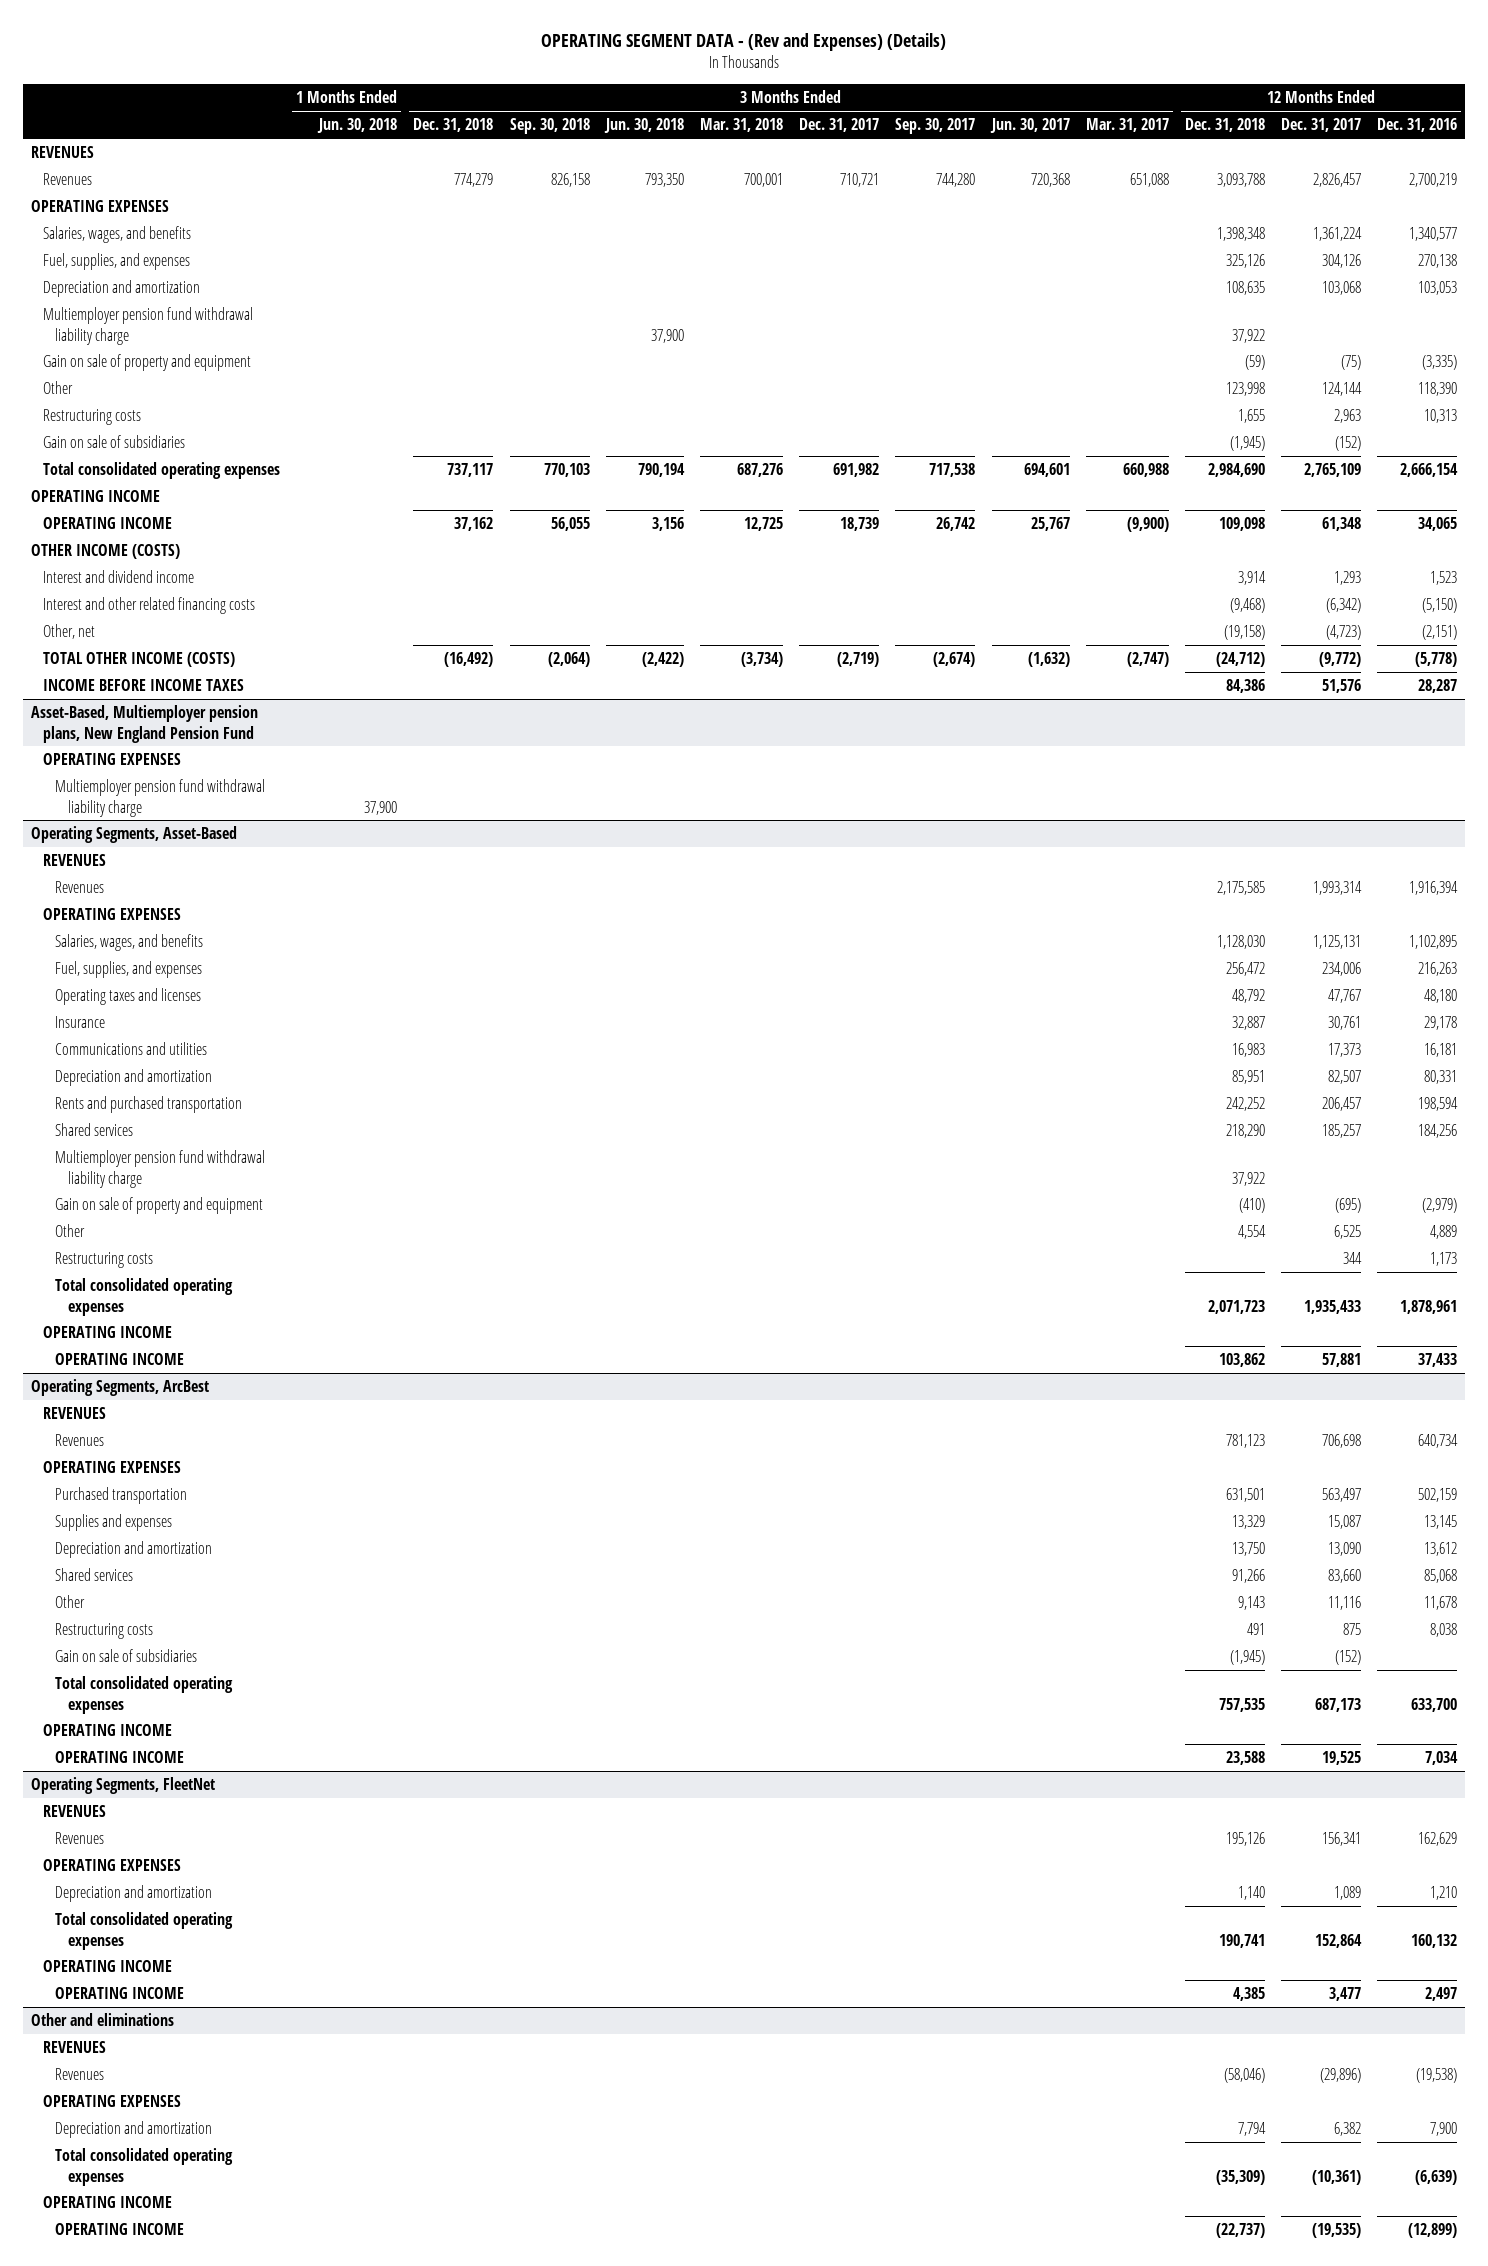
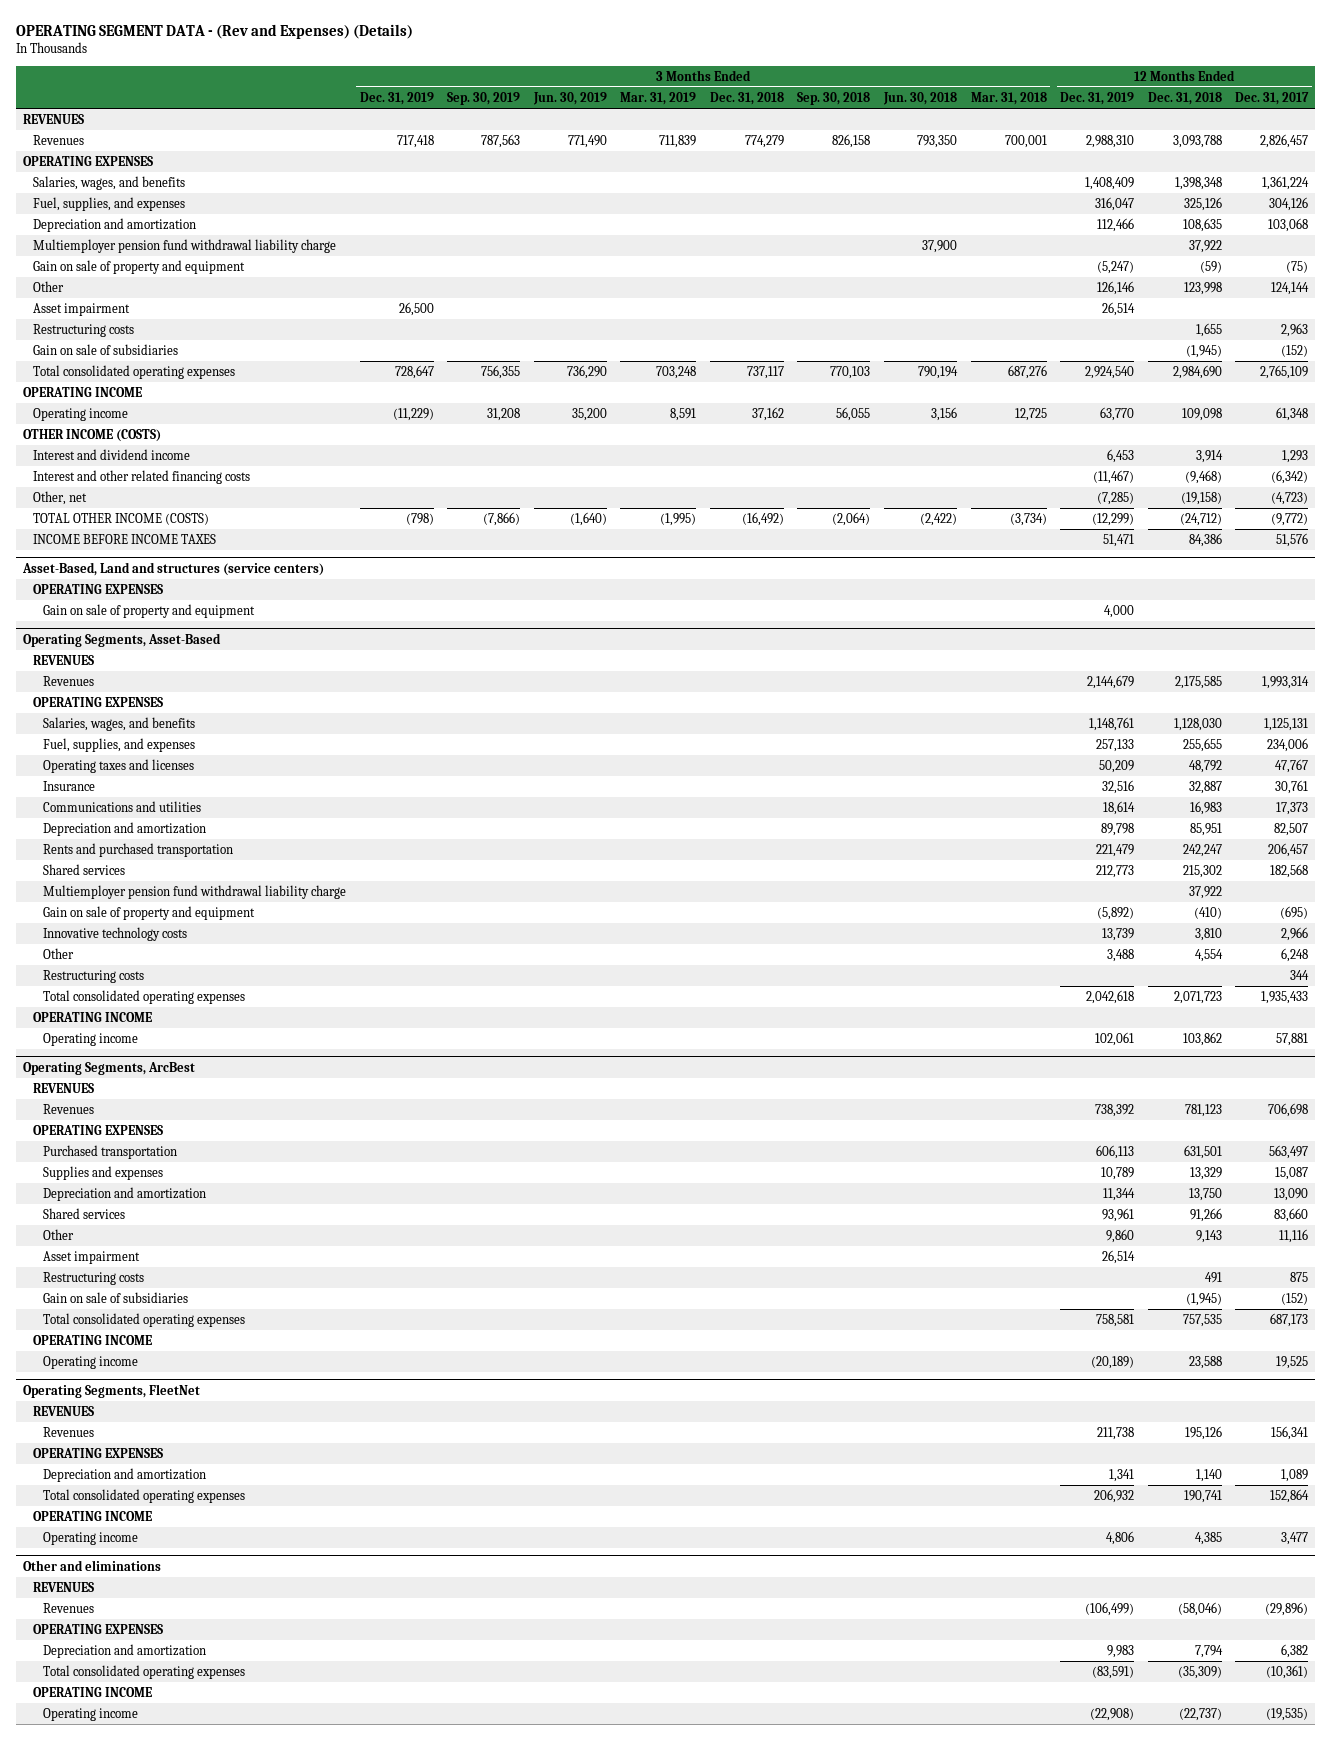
- | 1 Months Ended Jun. 30, 2018 | 3 Months Ended Dec. 31, 2018 | 3 Months Ended Sep. 30, 2018 | 3 Months Ended Jun. 30, 2018 | 3 Months Ended Mar. 31, 2018 | 3 Months Ended Dec. 31, 2017 | 3 Months Ended Sep. 30, 2017 | 3 Months Ended Jun. 30, 2017 | 3 Months Ended Mar. 31, 2017 | 12 Months Ended Dec. 31, 2018 | 12 Months Ended Dec. 31, 2017 | 12 Months Ended Dec. 31, 2016
+ | 3 Months Ended Dec. 31, 2019 | 3 Months Ended Sep. 30, 2019 | 3 Months Ended Jun. 30, 2019 | 3 Months Ended Mar. 31, 2019 | 3 Months Ended Dec. 31, 2018 | 3 Months Ended Sep. 30, 2018 | 3 Months Ended Jun. 30, 2018 | 3 Months Ended Mar. 31, 2018 | 12 Months Ended Dec. 31, 2019 | 12 Months Ended Dec. 31, 2018 | 12 Months Ended Dec. 31, 2017
+ Asset impairment | 26,500 | | | | | | | | 26,514 | |
- OPERATING INCOME | | 37,162 | 56,055 | 3,156 | 12,725 | 18,739 | 26,742 | 25,767 | (9,900) | 109,098 | 61,348 | 34,065
+ Operating income | (11,229) | 31,208 | 35,200 | 8,591 | 37,162 | 56,055 | 3,156 | 12,725 | 63,770 | 109,098 | 61,348
- Asset-Based, Multiemployer pension plans, New England Pension Fund
+ Asset-Based, Land and structures (service centers)
- Multiemployer pension fund withdrawal liability charge | 37,900 | | | | | | | | | | |
+ Gain on sale of property and equipment | | | | | | | | | 4,000 | |
@ Operating Segments, Asset-Based
- Fuel, supplies, and expenses | | | | | | | | | | 256,472 | 234,006 | 216,263
+ Fuel, supplies, and expenses | | | | | | | | | 257,133 | 255,655 | 234,006
- Rents and purchased transportation | | | | | | | | | | 242,252 | 206,457 | 198,594
- Shared services | | | | | | | | | | 218,290 | 185,257 | 184,256
+ Rents and purchased transportation | | | | | | | | | 221,479 | 242,247 | 206,457
+ Shared services | | | | | | | | | 212,773 | 215,302 | 182,568
- Other | | | | | | | | | | 4,554 | 6,525 | 4,889
+ Innovative technology costs | | | | | | | | | 13,739 | 3,810 | 2,966
+ Other | | | | | | | | | 3,488 | 4,554 | 6,248
- OPERATING INCOME | | | | | | | | | | 103,862 | 57,881 | 37,433
+ Operating income | | | | | | | | | 102,061 | 103,862 | 57,881
@ Operating Segments, ArcBest
+ Asset impairment | | | | | | | | | 26,514 | |
- OPERATING INCOME | | | | | | | | | | 23,588 | 19,525 | 7,034
+ Operating income | | | | | | | | | (20,189) | 23,588 | 19,525
@ Operating Segments, FleetNet
- OPERATING INCOME | | | | | | | | | | 4,385 | 3,477 | 2,497
+ Operating income | | | | | | | | | 4,806 | 4,385 | 3,477
@ Other and eliminations
- OPERATING INCOME | | | | | | | | | | (22,737) | (19,535) | (12,899)
+ Operating income | | | | | | | | | (22,908) | (22,737) | (19,535)

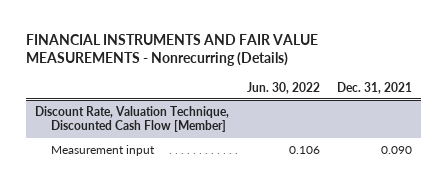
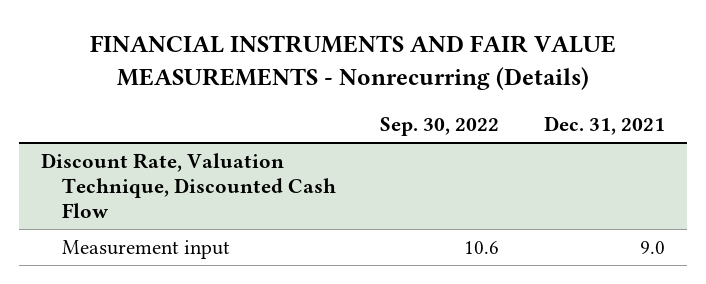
- | Jun. 30, 2022 | Dec. 31, 2021
+ | Sep. 30, 2022 | Dec. 31, 2021
- Discount Rate, Valuation Technique, Discounted Cash Flow [Member]
- Measurement input | 0.106 | 0.090
+ Discount Rate, Valuation Technique, Discounted Cash Flow
+ Measurement input | 10.6 | 9.0

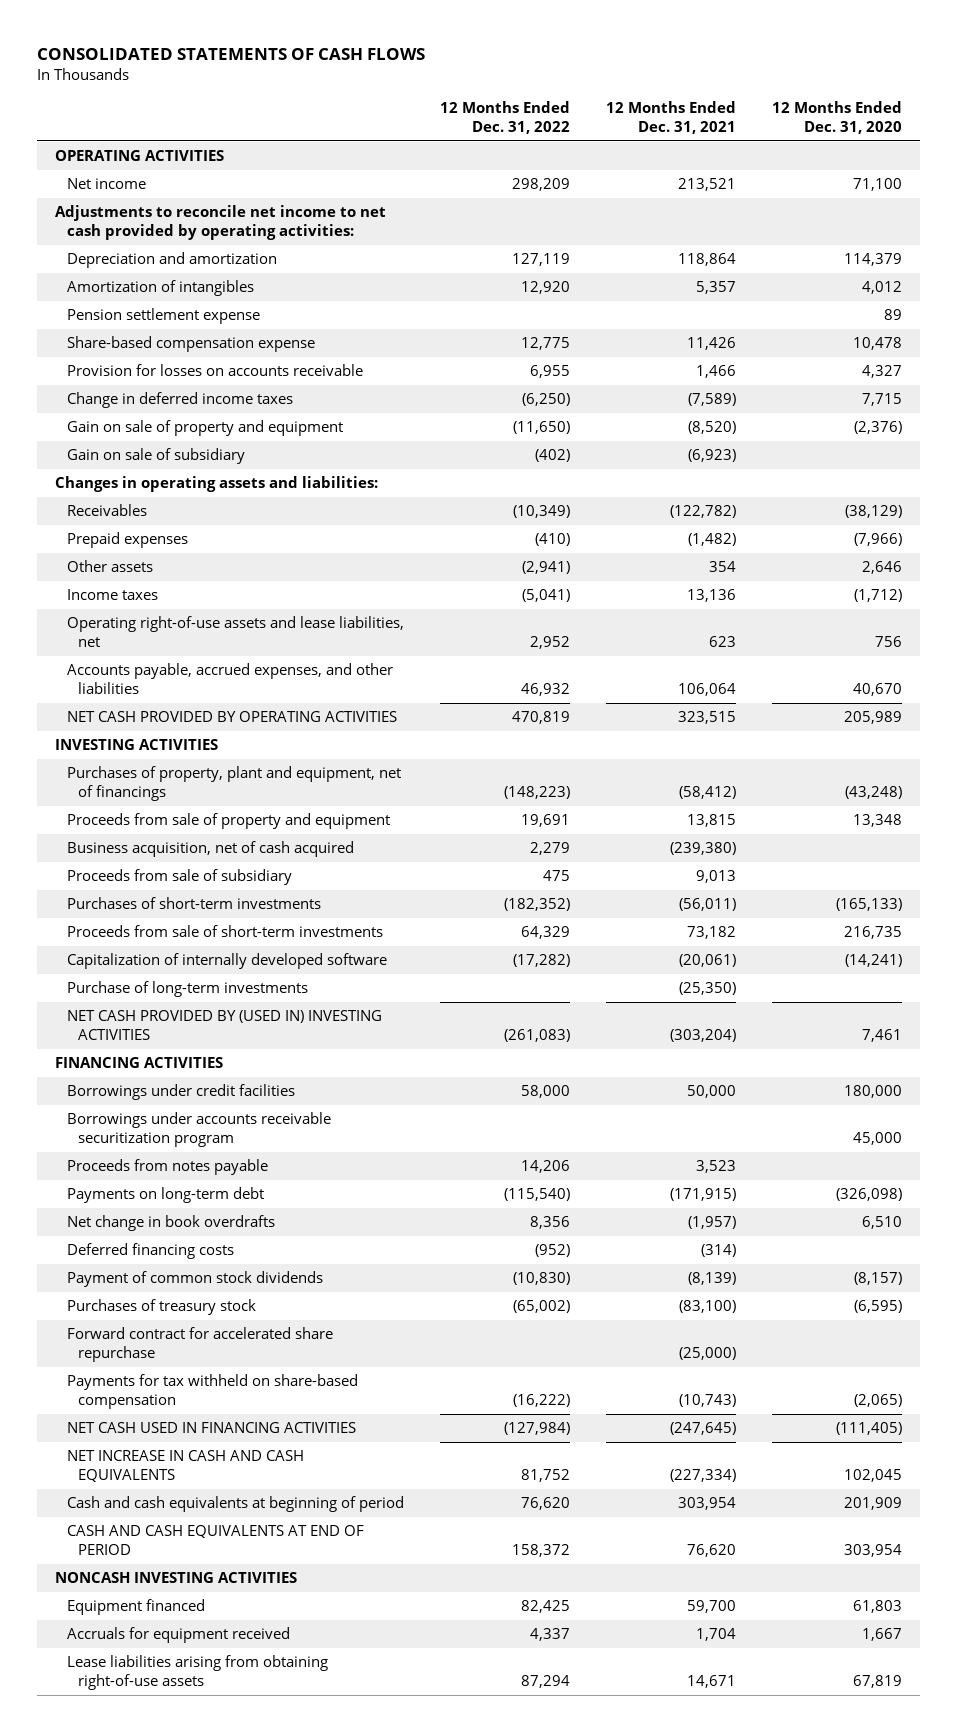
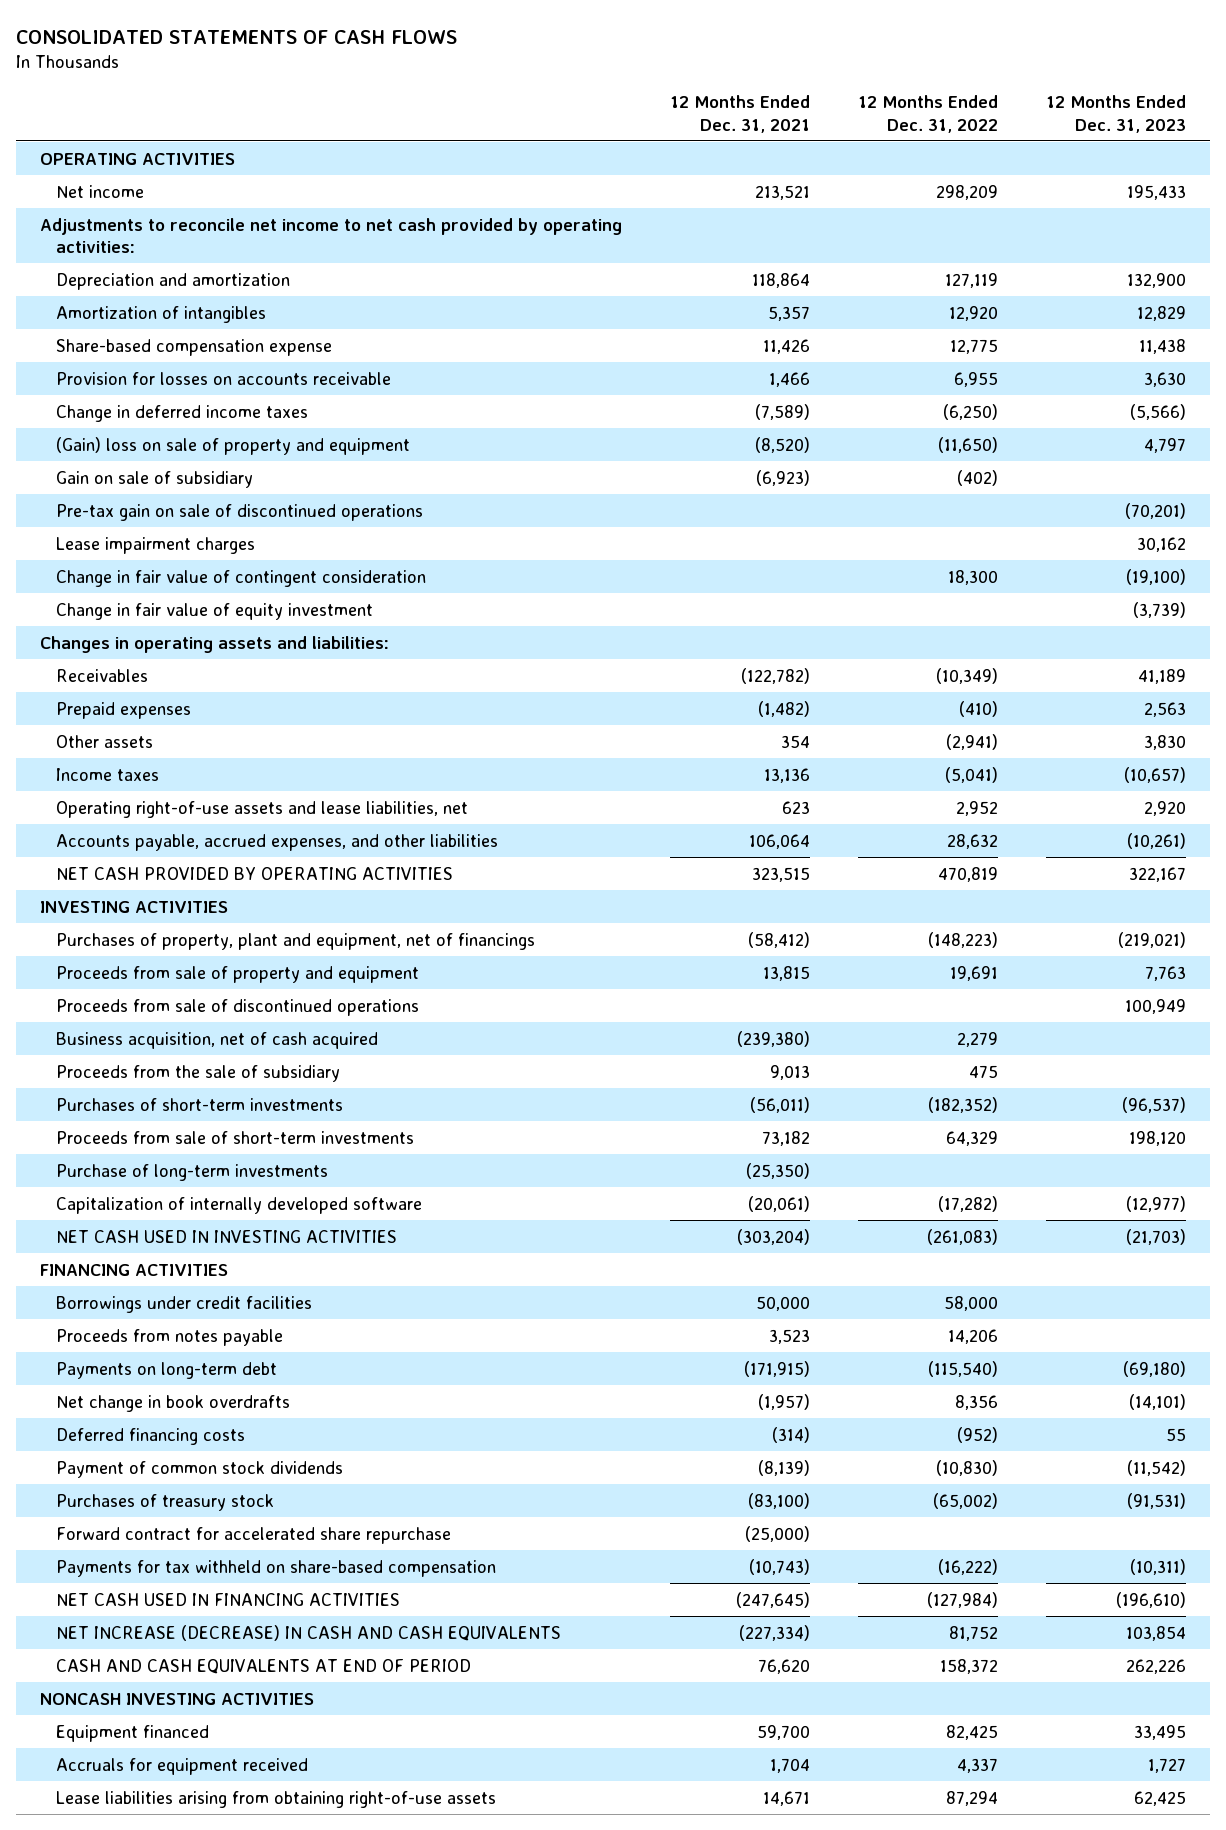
- | 12 Months Ended Dec. 31, 2022 | 12 Months Ended Dec. 31, 2021 | 12 Months Ended Dec. 31, 2020
+ | 12 Months Ended Dec. 31, 2021 | 12 Months Ended Dec. 31, 2022 | 12 Months Ended Dec. 31, 2023
- Pension settlement expense | | | 89
- Gain on sale of property and equipment | (11,650) | (8,520) | (2,376)
+ (Gain) loss on sale of property and equipment | (8,520) | (11,650) | 4,797
+ Pre-tax gain on sale of discontinued operations | | | (70,201)
+ Lease impairment charges | | | 30,162
+ Change in fair value of contingent consideration | | 18,300 | (19,100)
+ Change in fair value of equity investment | | | (3,739)
- Accounts payable, accrued expenses, and other liabilities | 46,932 | 106,064 | 40,670
+ Accounts payable, accrued expenses, and other liabilities | 106,064 | 28,632 | (10,261)
+ Proceeds from sale of discontinued operations | | | 100,949
- Proceeds from sale of subsidiary | 475 | 9,013 |
+ Proceeds from the sale of subsidiary | 9,013 | 475 |
- NET CASH PROVIDED BY (USED IN) INVESTING ACTIVITIES | (261,083) | (303,204) | 7,461
moved down: Capitalization of internally developed software | (20,061) | (17,282) | (12,977)
+ NET CASH USED IN INVESTING ACTIVITIES | (303,204) | (261,083) | (21,703)
- Borrowings under accounts receivable securitization program | | | 45,000
- NET INCREASE IN CASH AND CASH EQUIVALENTS | 81,752 | (227,334) | 102,045
- Cash and cash equivalents at beginning of period | 76,620 | 303,954 | 201,909
+ NET INCREASE (DECREASE) IN CASH AND CASH EQUIVALENTS | (227,334) | 81,752 | 103,854

